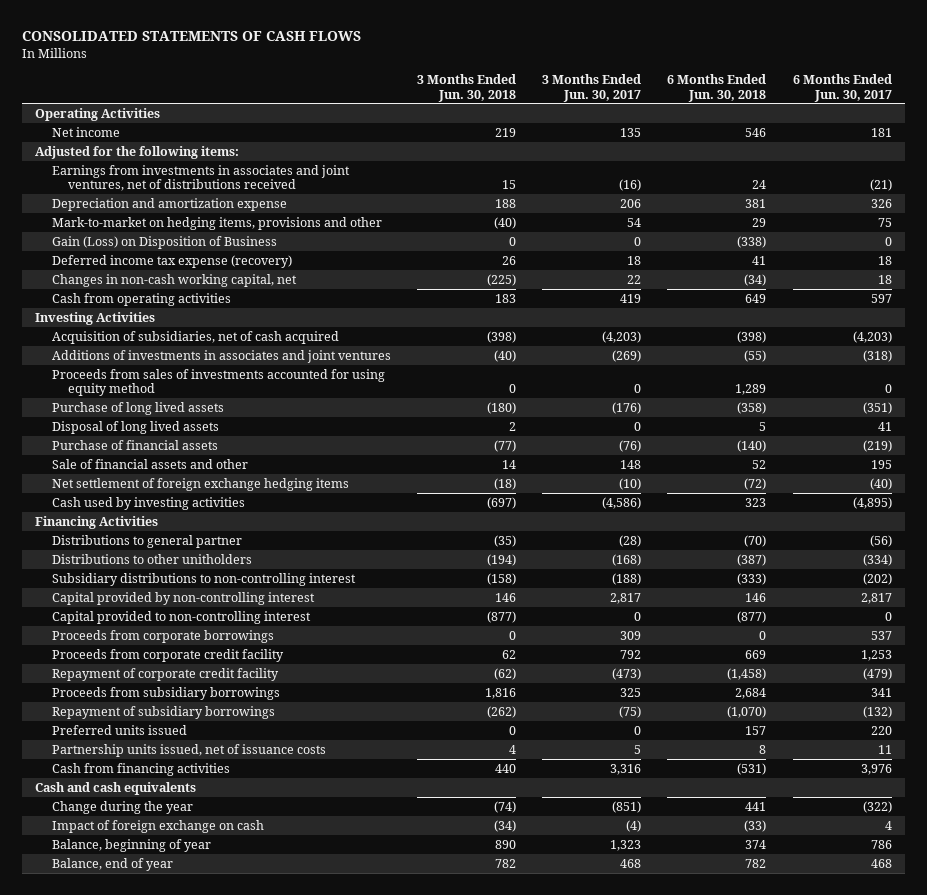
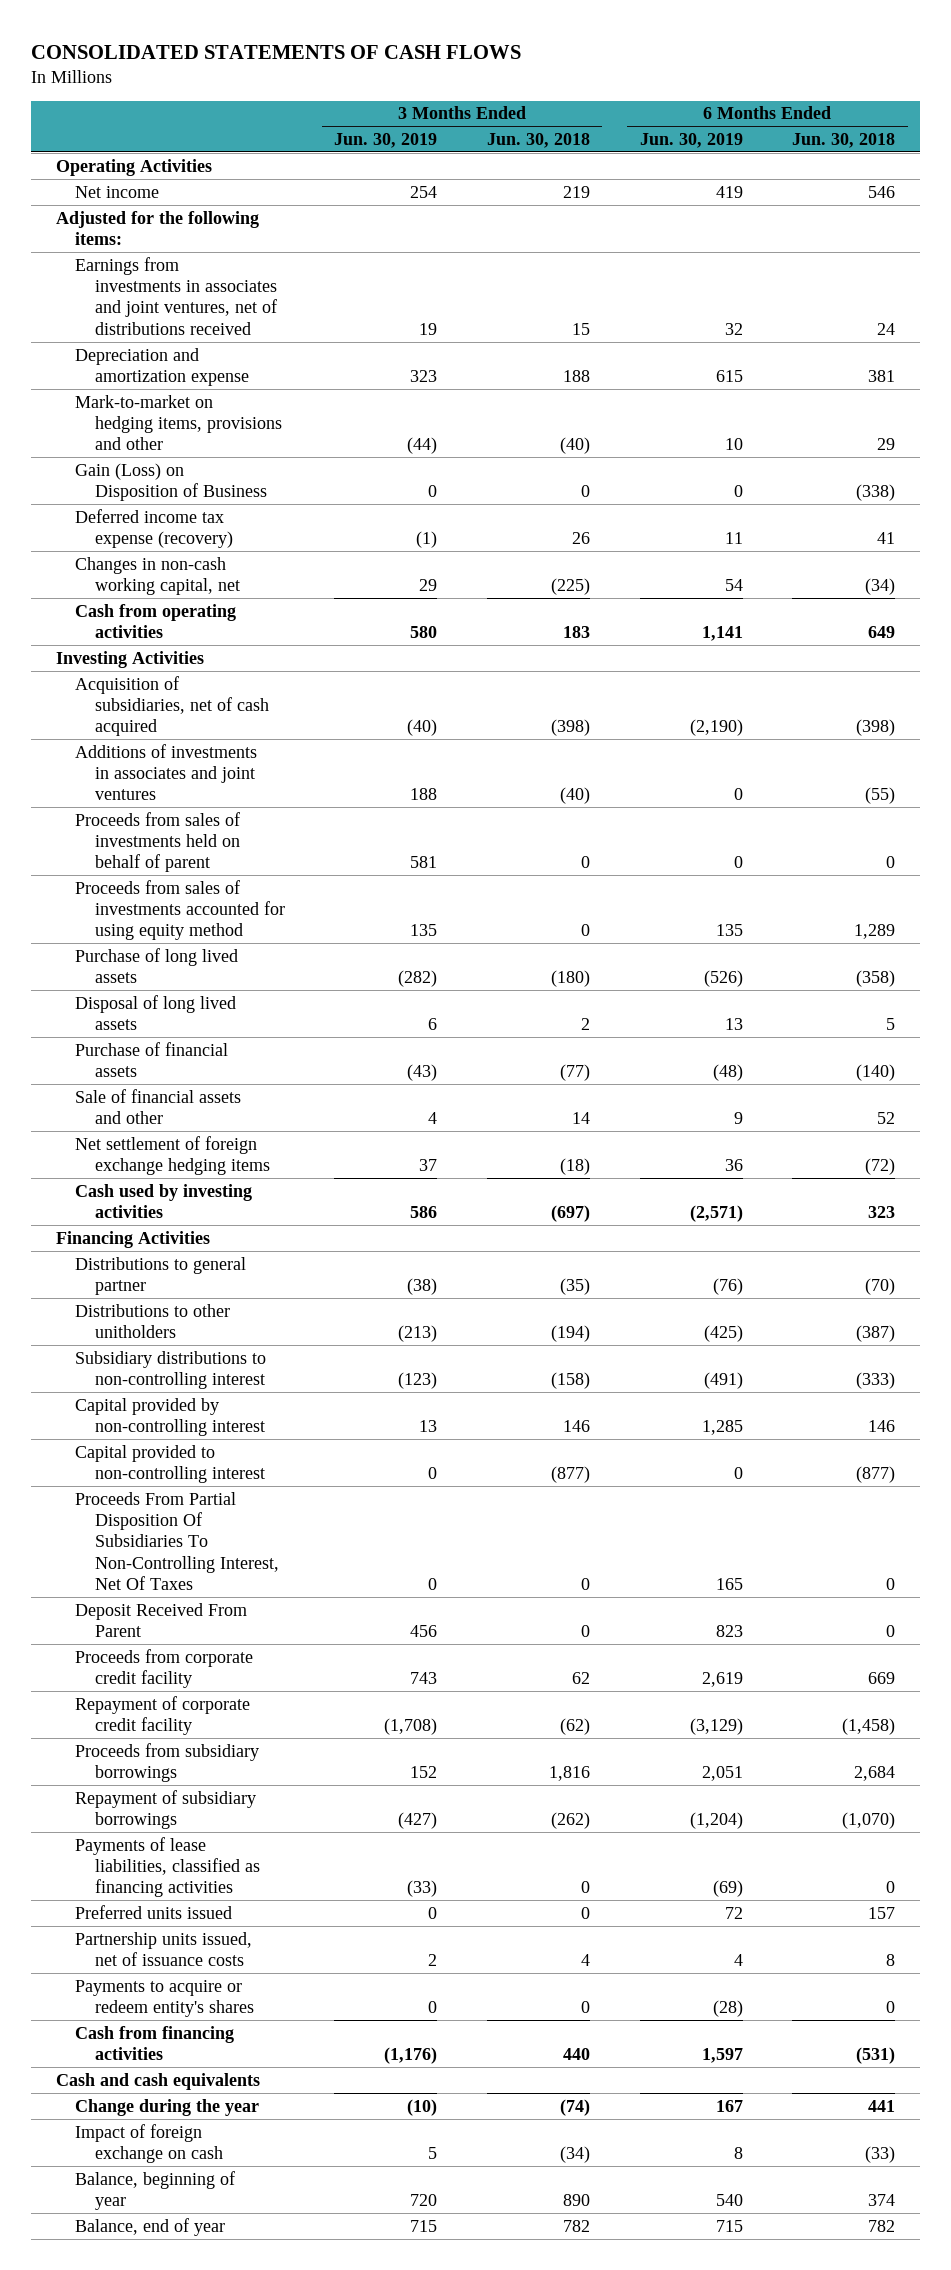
- | 3 Months Ended Jun. 30, 2018 | 3 Months Ended Jun. 30, 2017 | 6 Months Ended Jun. 30, 2018 | 6 Months Ended Jun. 30, 2017
+ | 3 Months Ended Jun. 30, 2019 | 3 Months Ended Jun. 30, 2018 | 6 Months Ended Jun. 30, 2019 | 6 Months Ended Jun. 30, 2018
+ Proceeds from sales of investments held on behalf of parent | 581 | 0 | 0 | 0
- Proceeds from corporate borrowings | 0 | 309 | 0 | 537
+ Proceeds From Partial Disposition Of Subsidiaries To Non-Controlling Interest, Net Of Taxes | 0 | 0 | 165 | 0
+ Deposit Received From Parent | 456 | 0 | 823 | 0
+ Payments of lease liabilities, classified as financing activities | (33) | 0 | (69) | 0
+ Payments to acquire or redeem entity's shares | 0 | 0 | (28) | 0

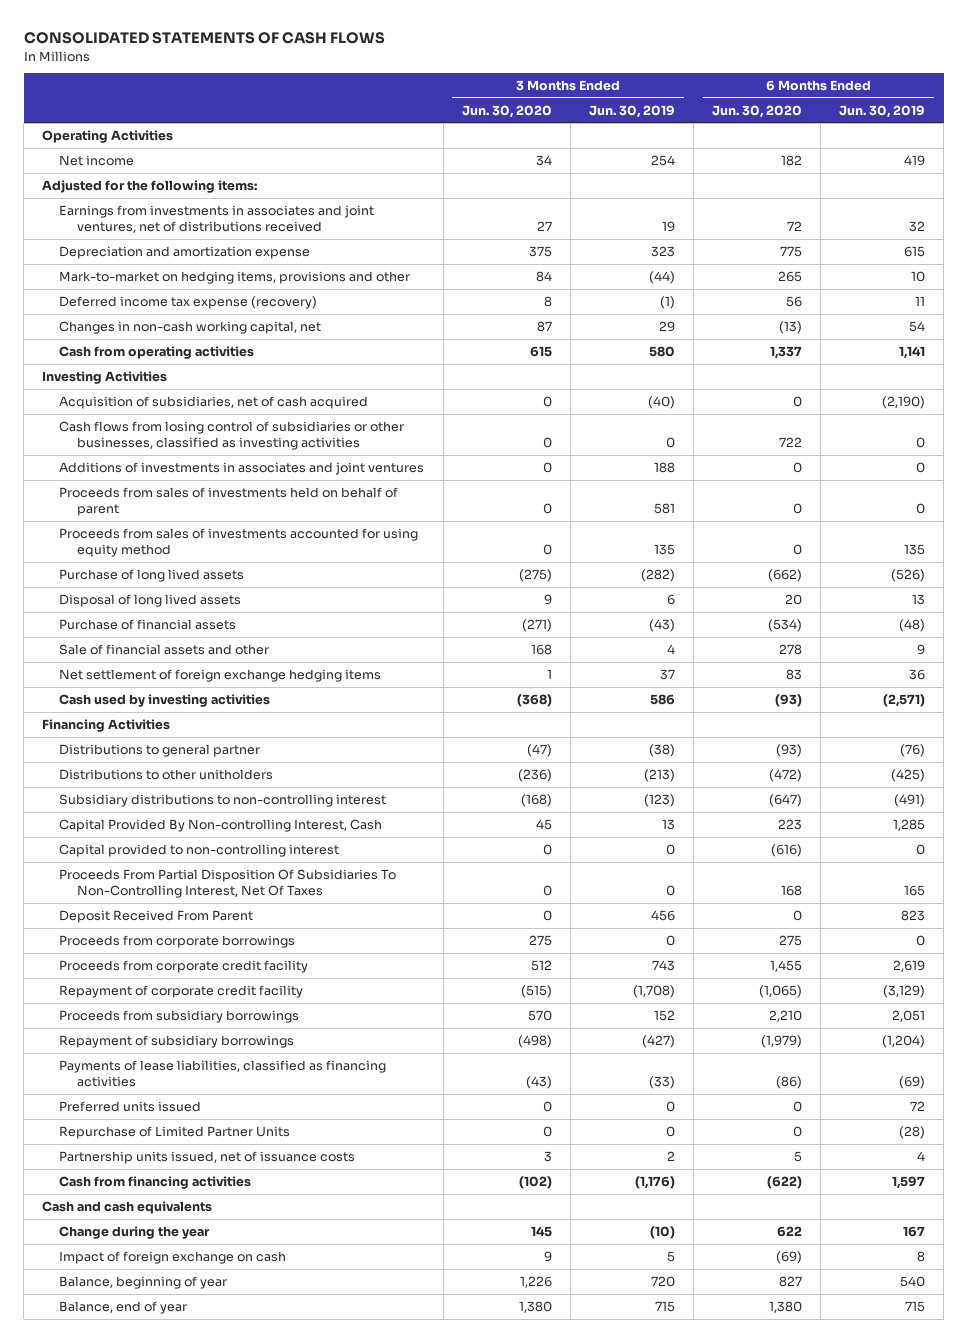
- | 3 Months Ended Jun. 30, 2019 | 3 Months Ended Jun. 30, 2018 | 6 Months Ended Jun. 30, 2019 | 6 Months Ended Jun. 30, 2018
+ | 3 Months Ended Jun. 30, 2020 | 3 Months Ended Jun. 30, 2019 | 6 Months Ended Jun. 30, 2020 | 6 Months Ended Jun. 30, 2019
- Gain (Loss) on Disposition of Business | 0 | 0 | 0 | (338)
+ Cash flows from losing control of subsidiaries or other businesses, classified as investing activities | 0 | 0 | 722 | 0
- Capital provided by non-controlling interest | 13 | 146 | 1,285 | 146
+ Capital Provided By Non-controlling Interest, Cash | 45 | 13 | 223 | 1,285
+ Proceeds from corporate borrowings | 275 | 0 | 275 | 0
+ Repurchase of Limited Partner Units | 0 | 0 | 0 | (28)
- Payments to acquire or redeem entity's shares | 0 | 0 | (28) | 0

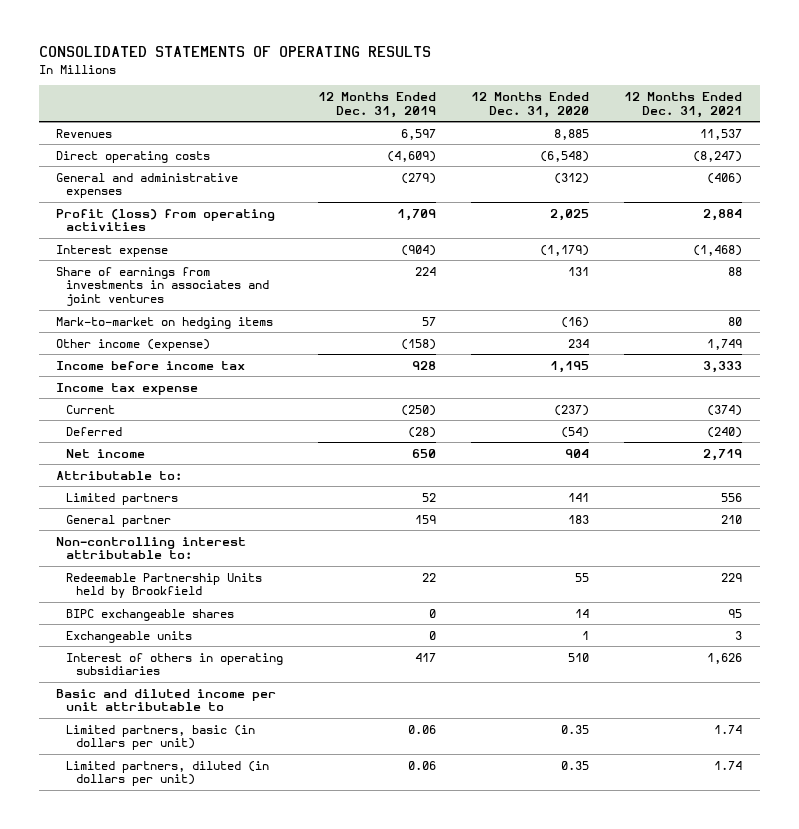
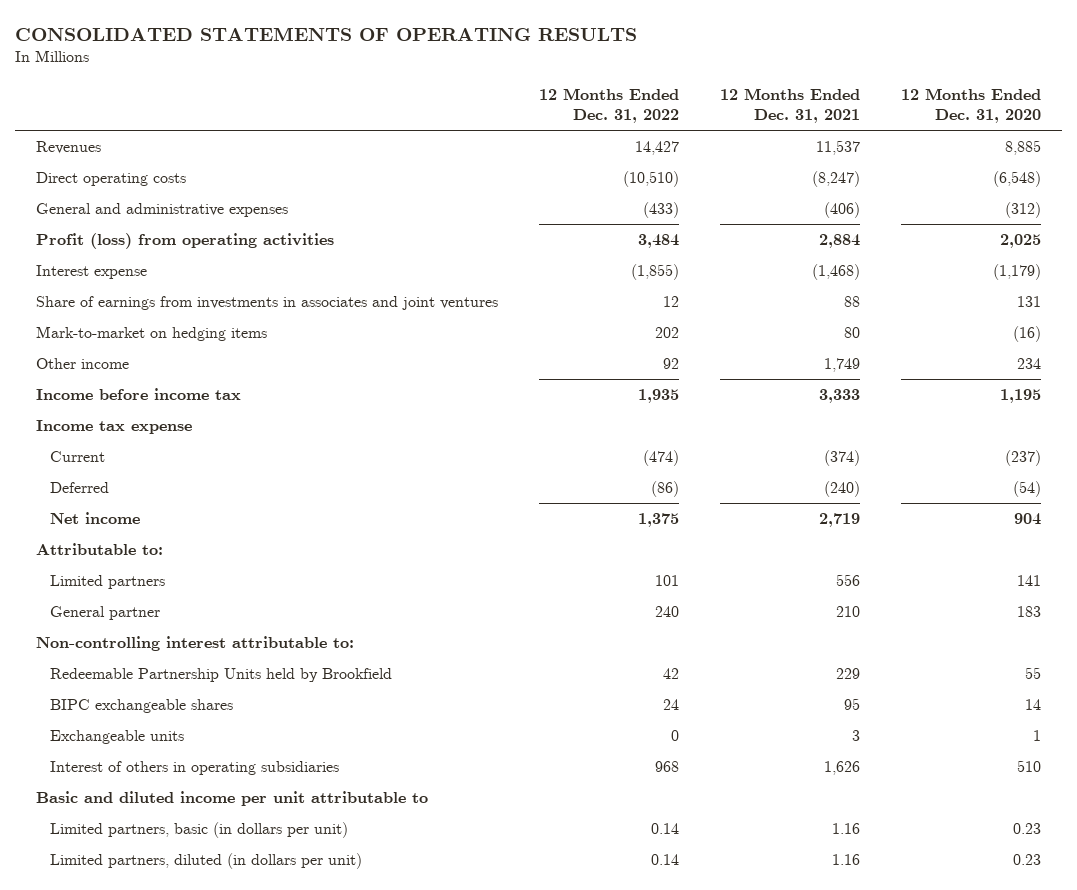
- | 12 Months Ended Dec. 31, 2019 | 12 Months Ended Dec. 31, 2020 | 12 Months Ended Dec. 31, 2021
+ | 12 Months Ended Dec. 31, 2022 | 12 Months Ended Dec. 31, 2021 | 12 Months Ended Dec. 31, 2020
- Other income (expense) | (158) | 234 | 1,749
+ Other income | 92 | 1,749 | 234
- Limited partners, basic (in dollars per unit) | 0.06 | 0.35 | 1.74
- Limited partners, diluted (in dollars per unit) | 0.06 | 0.35 | 1.74
+ Limited partners, basic (in dollars per unit) | 0.14 | 1.16 | 0.23
+ Limited partners, diluted (in dollars per unit) | 0.14 | 1.16 | 0.23

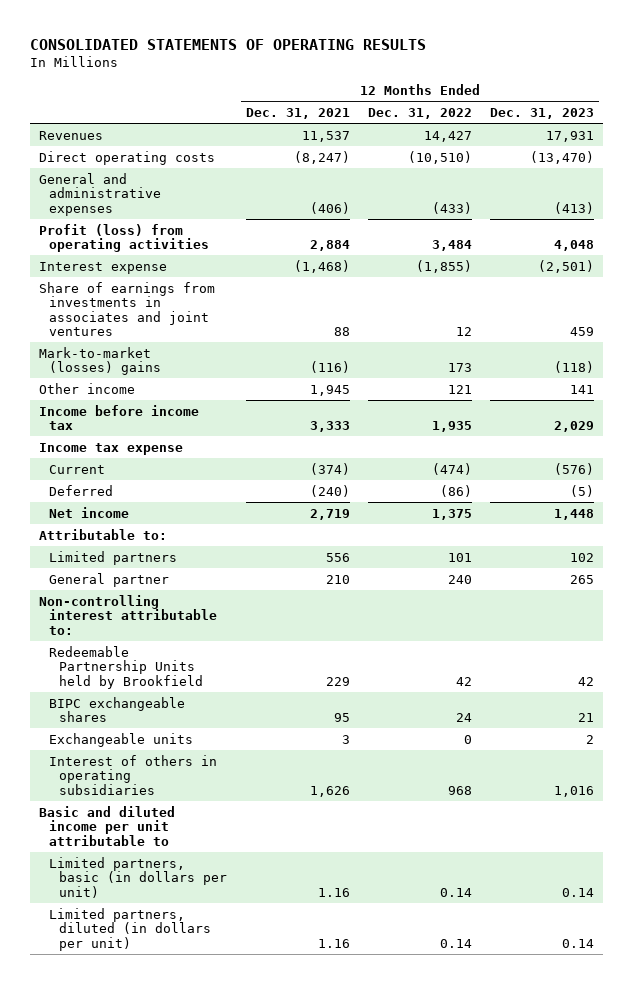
- | 12 Months Ended Dec. 31, 2022 | 12 Months Ended Dec. 31, 2021 | 12 Months Ended Dec. 31, 2020
+ | 12 Months Ended Dec. 31, 2021 | 12 Months Ended Dec. 31, 2022 | 12 Months Ended Dec. 31, 2023
- Mark-to-market on hedging items | 202 | 80 | (16)
- Other income | 92 | 1,749 | 234
+ Mark-to-market (losses) gains | (116) | 173 | (118)
+ Other income | 1,945 | 121 | 141

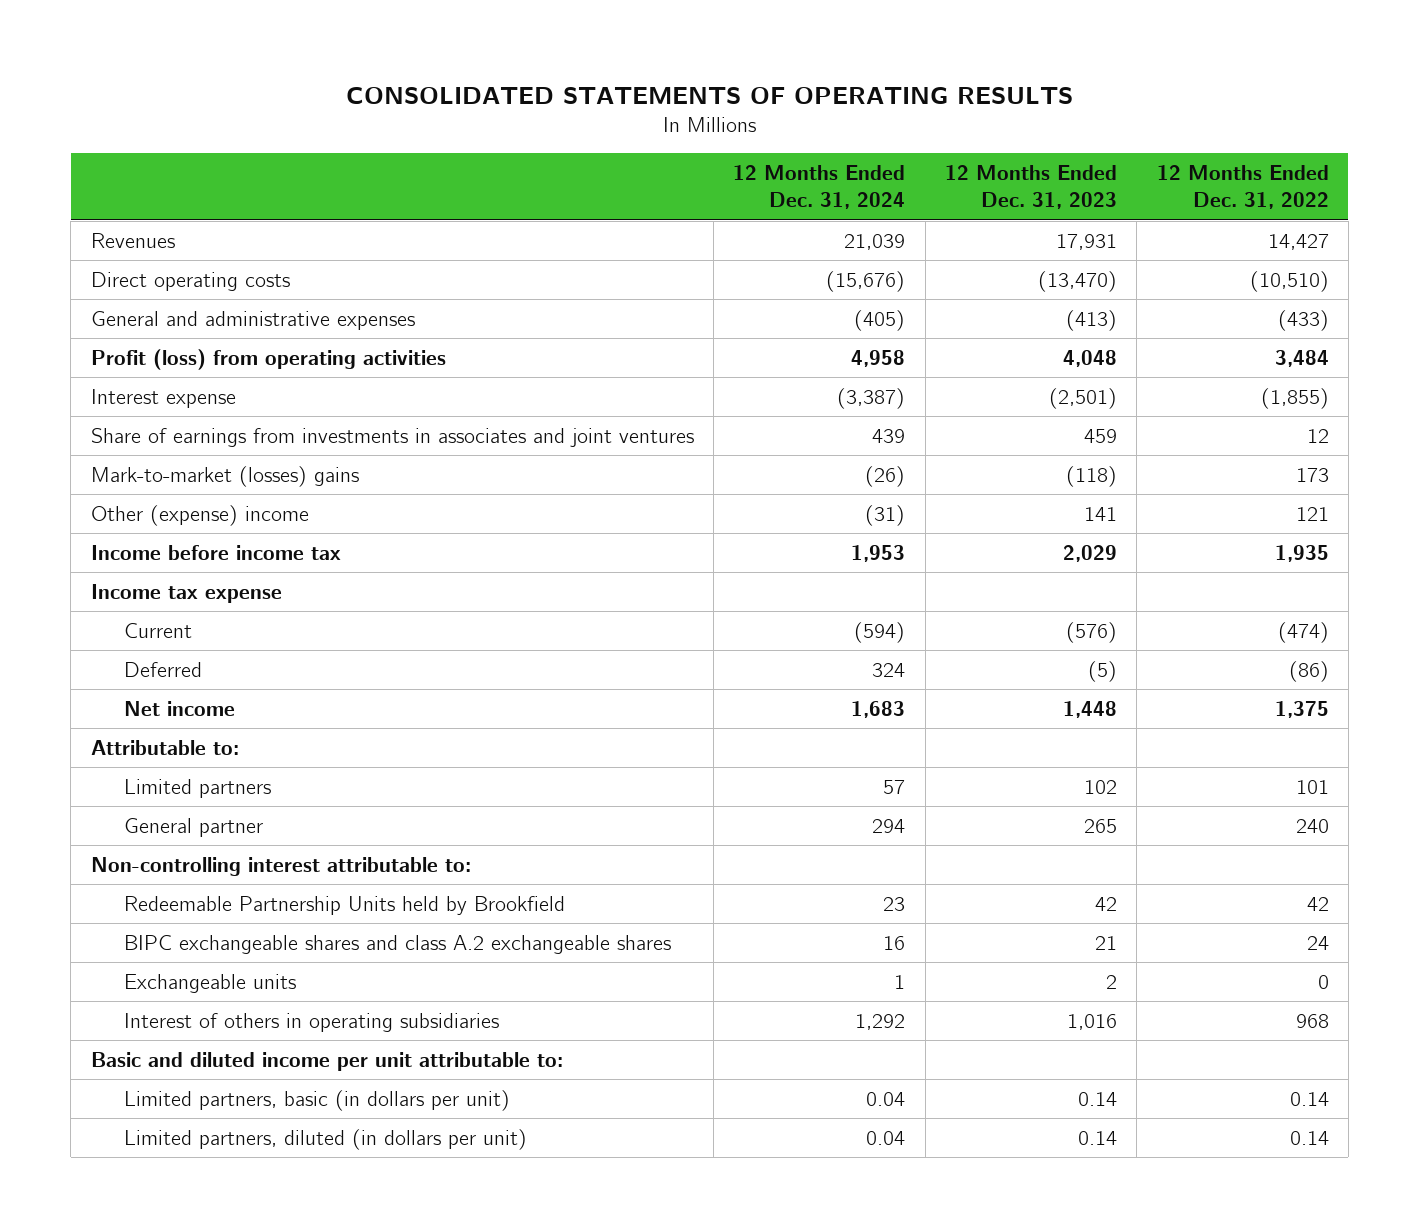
- | 12 Months Ended Dec. 31, 2021 | 12 Months Ended Dec. 31, 2022 | 12 Months Ended Dec. 31, 2023
+ | 12 Months Ended Dec. 31, 2024 | 12 Months Ended Dec. 31, 2023 | 12 Months Ended Dec. 31, 2022
- Other income | 1,945 | 121 | 141
+ Other (expense) income | (31) | 141 | 121
- BIPC exchangeable shares | 95 | 24 | 21
+ BIPC exchangeable shares and class A.2 exchangeable shares | 16 | 21 | 24
- Basic and diluted income per unit attributable to
+ Basic and diluted income per unit attributable to:

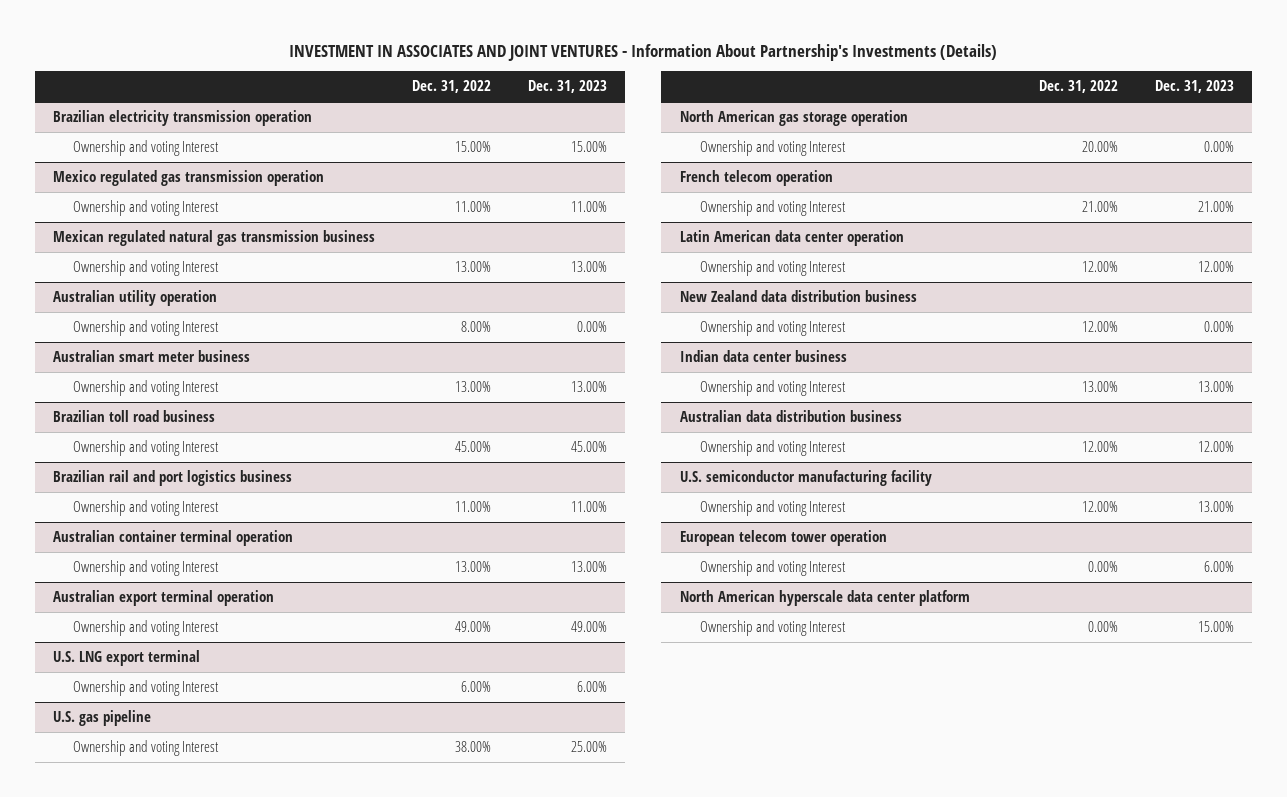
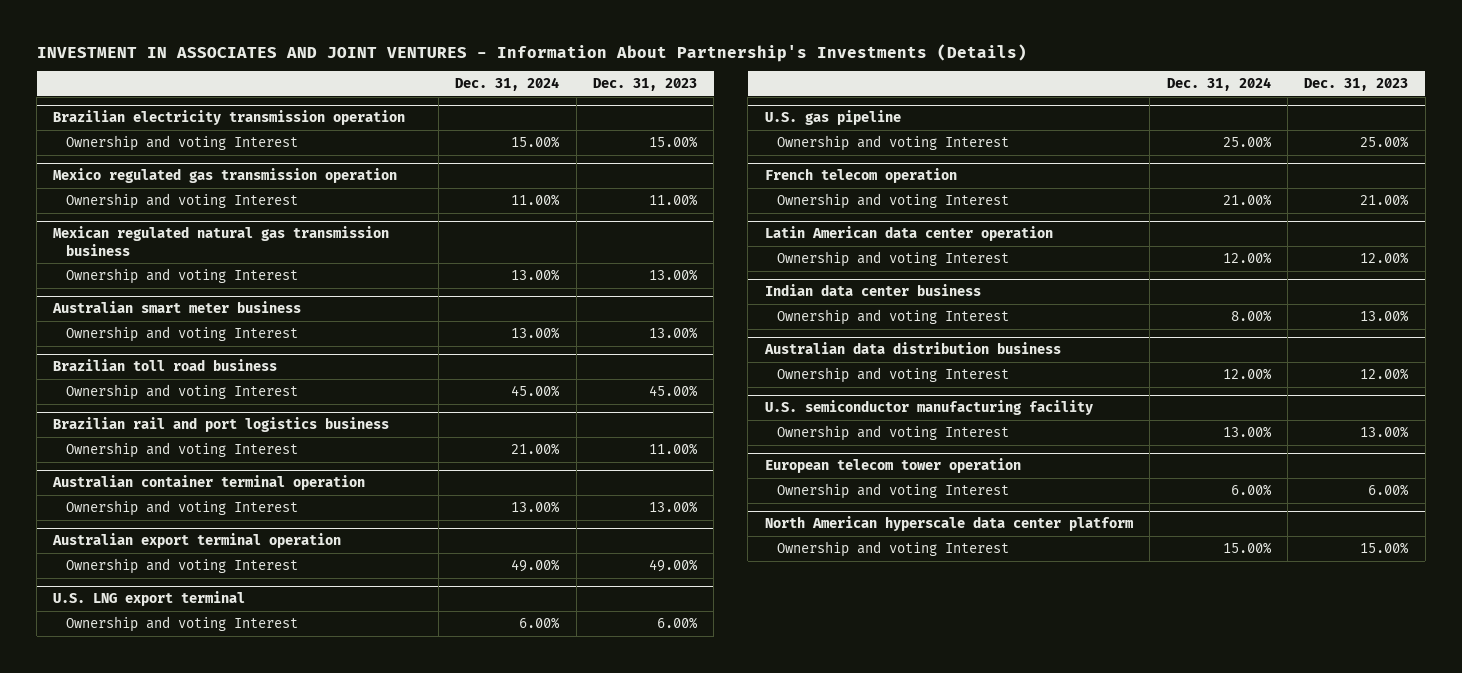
- | Dec. 31, 2022 | Dec. 31, 2023
+ | Dec. 31, 2024 | Dec. 31, 2023
- Australian utility operation
- Ownership and voting Interest | 8.00% | 0.00%
- North American gas storage operation
- Ownership and voting Interest | 20.00% | 0.00%
- New Zealand data distribution business
- Ownership and voting Interest | 12.00% | 0.00%

